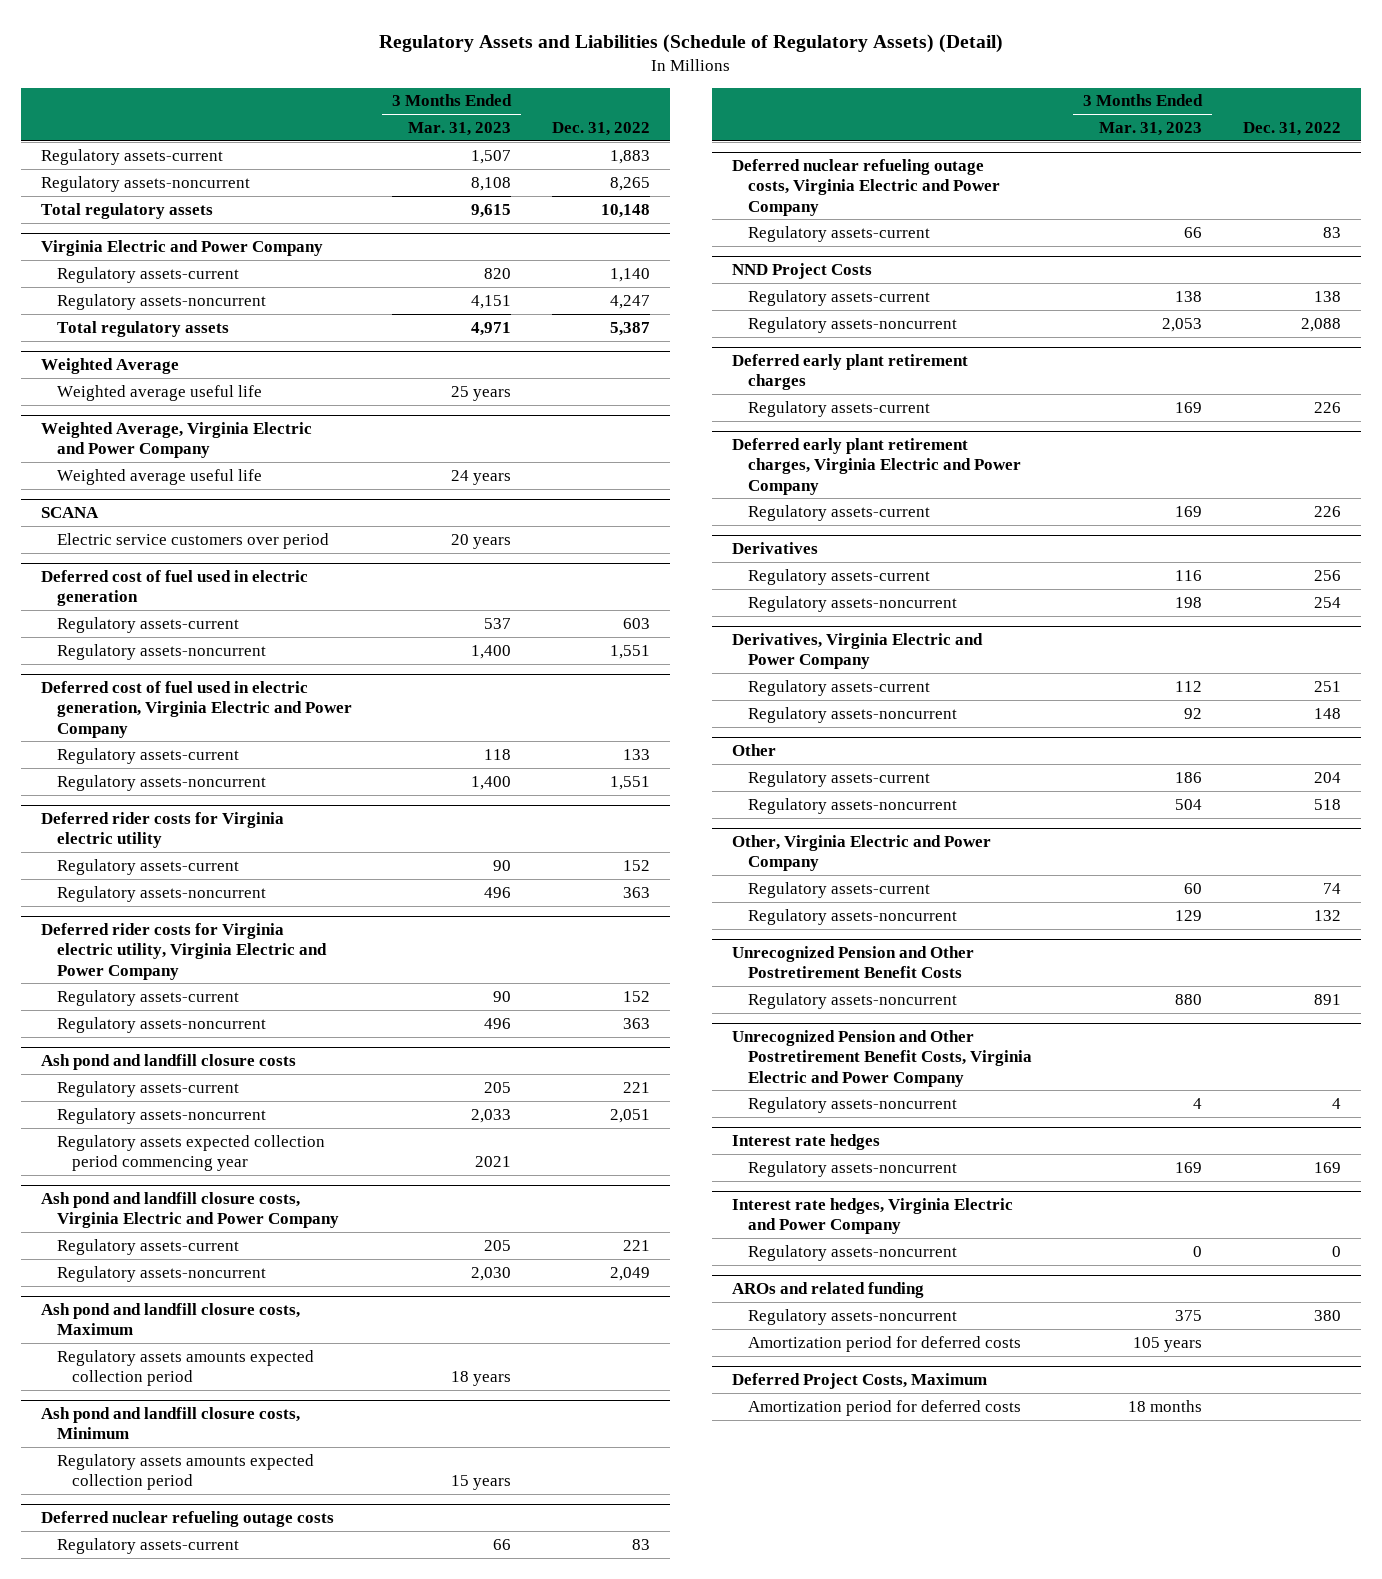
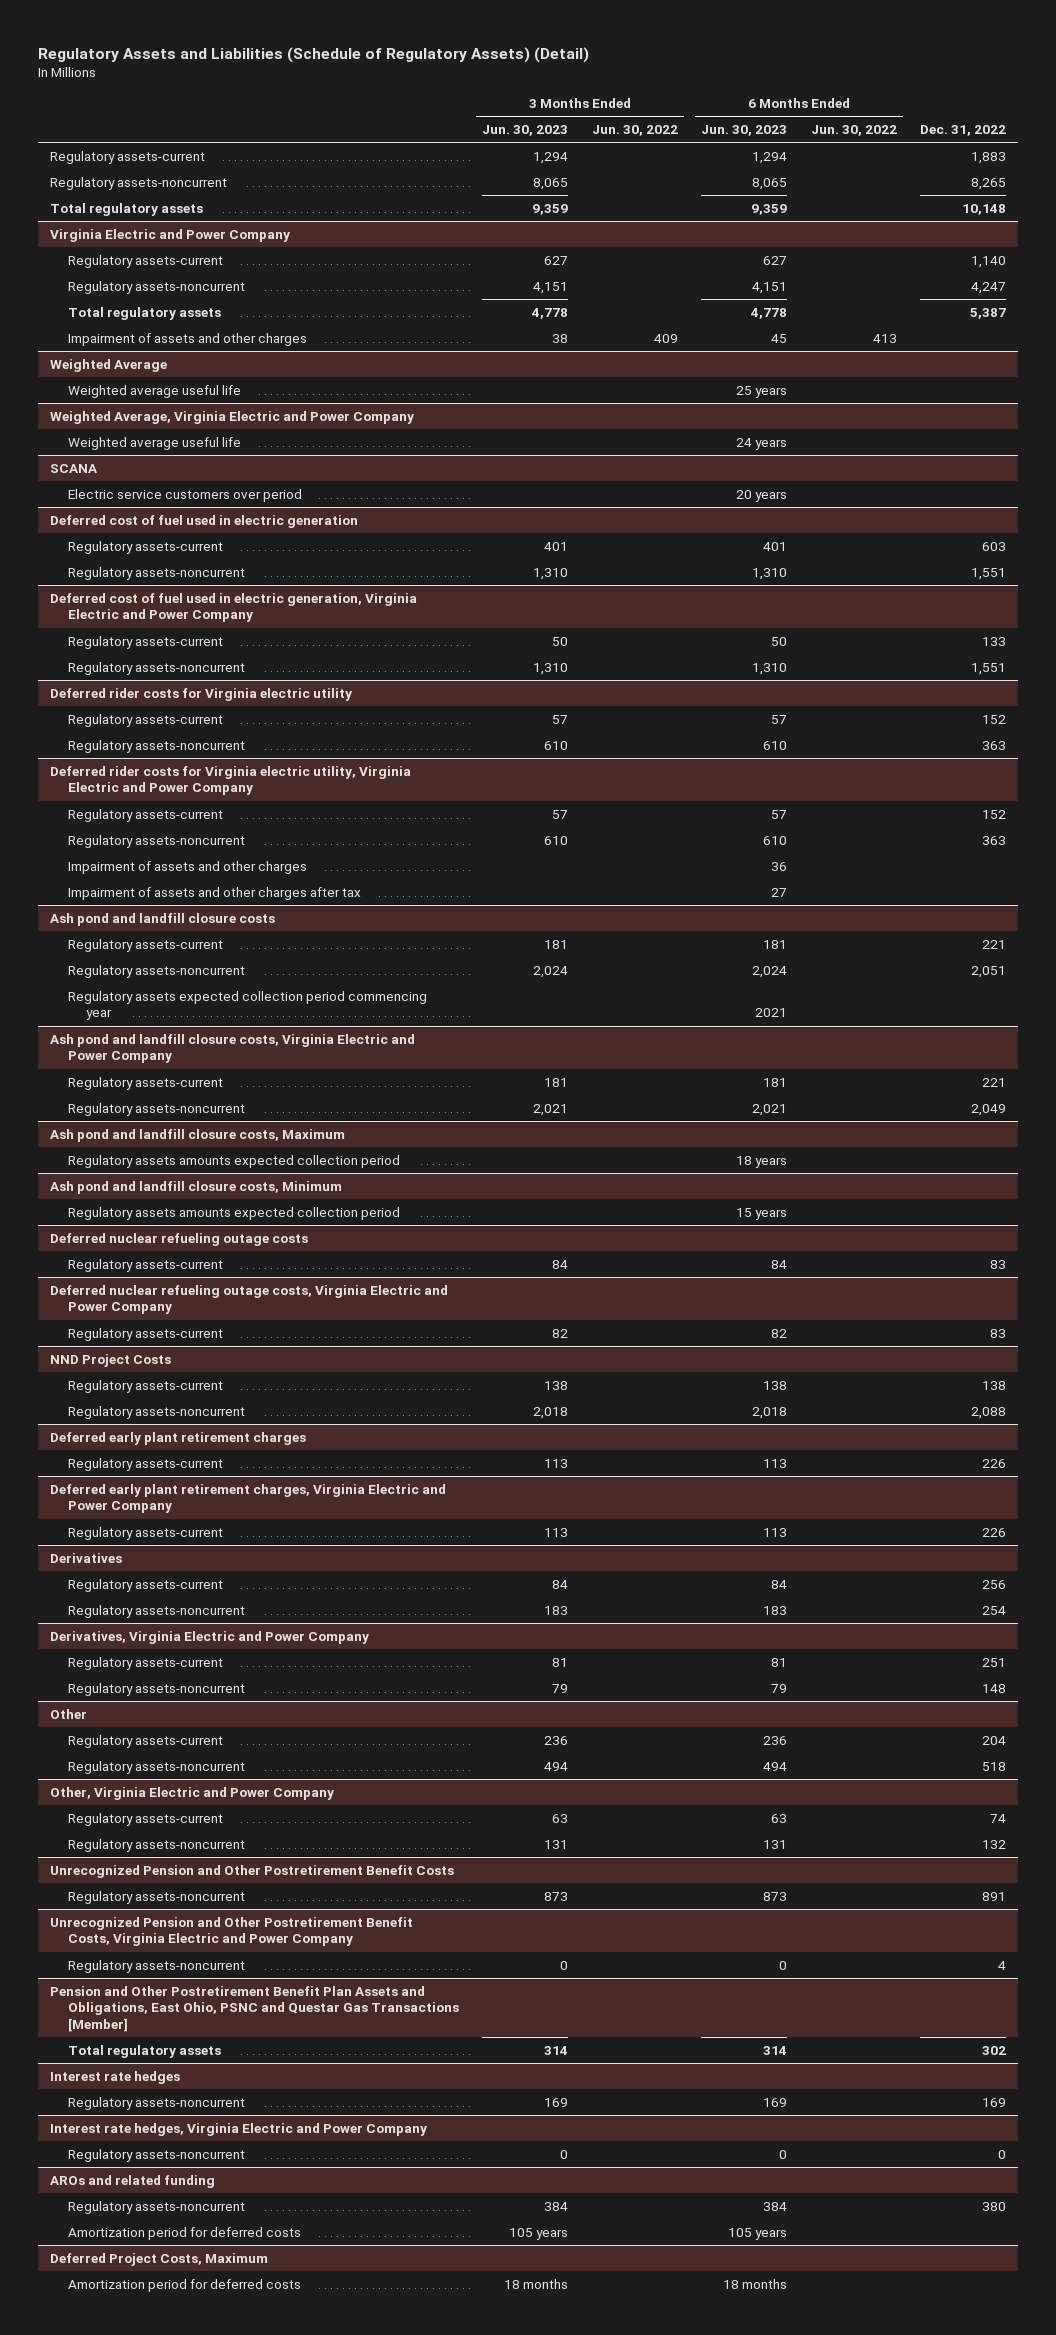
- | 3 Months Ended Mar. 31, 2023 | Dec. 31, 2022
+ | 3 Months Ended Jun. 30, 2023 | 3 Months Ended Jun. 30, 2022 | 6 Months Ended Jun. 30, 2023 | 6 Months Ended Jun. 30, 2022 | Dec. 31, 2022
@ Virginia Electric and Power Company
+ Impairment of assets and other charges | 38 | 409 | 45 | 413 |
@ Deferred rider costs for Virginia electric utility, Virginia Electric and Power Company
+ Impairment of assets and other charges | | | 36 | |
+ Impairment of assets and other charges after tax | | | 27 | |
+ Pension and Other Postretirement Benefit Plan Assets and Obligations, East Ohio, PSNC and Questar Gas Transactions [Member]
+ Total regulatory assets | 314 | | 314 | | 302

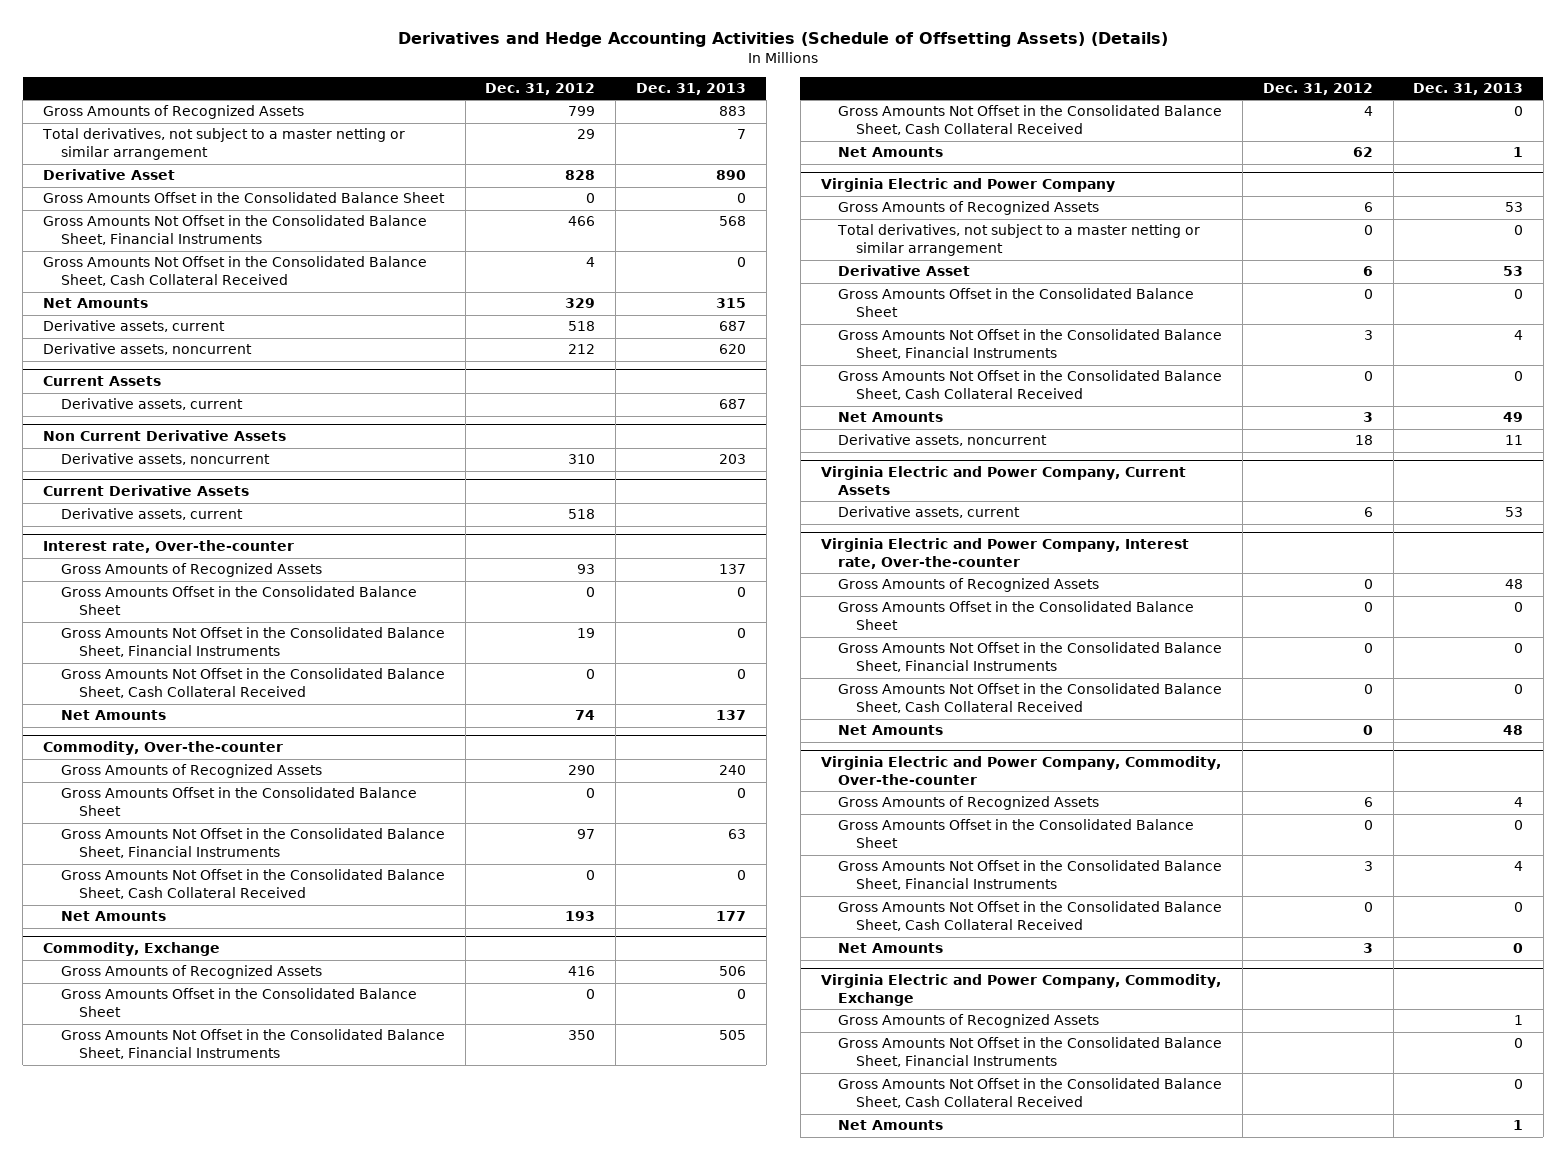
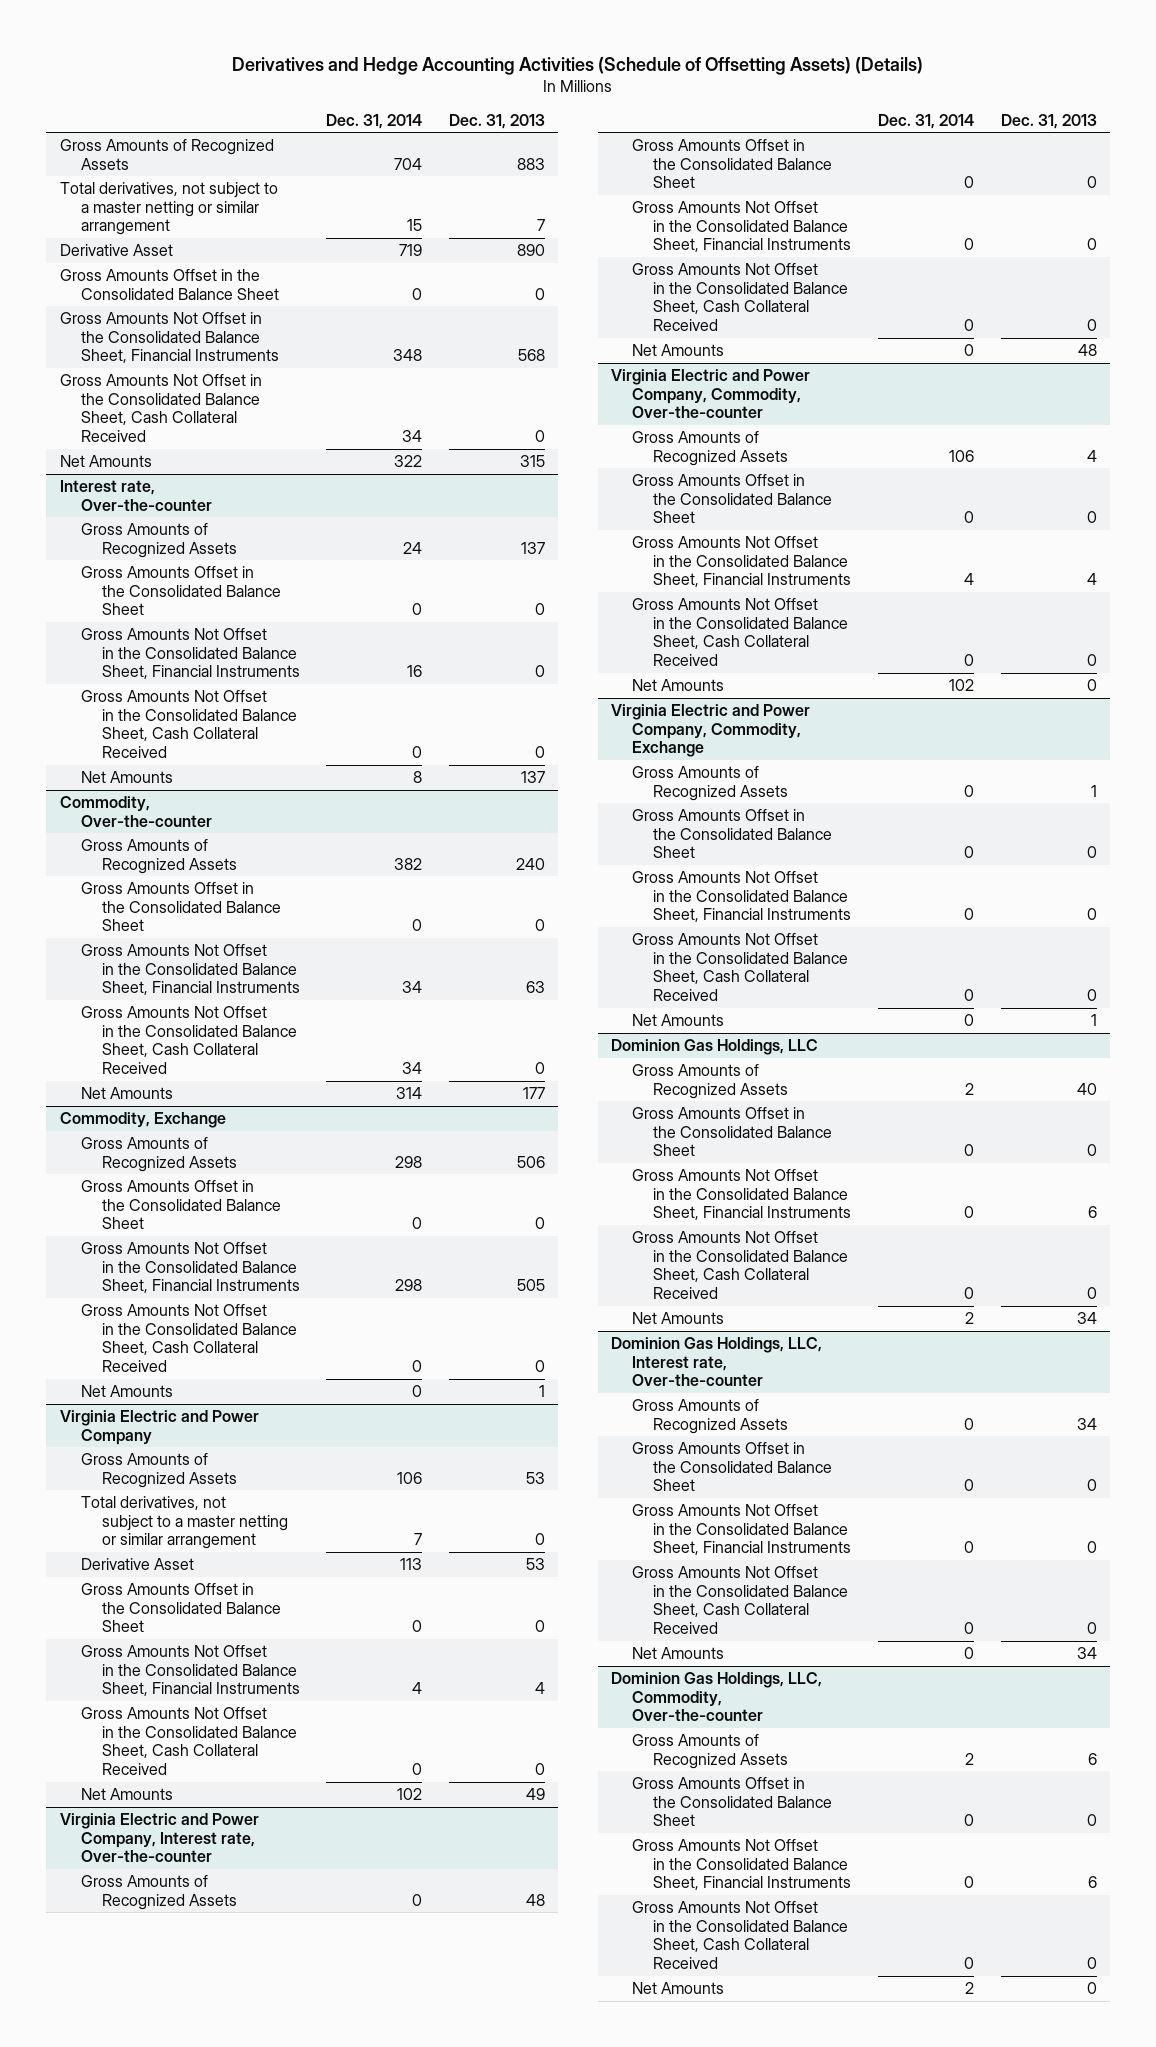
- | Dec. 31, 2012 | Dec. 31, 2013
+ | Dec. 31, 2014 | Dec. 31, 2013
- Derivative assets, current | 518 | 687
- Derivative assets, noncurrent | 212 | 620
- Current Assets
- Derivative assets, current | | 687
- Non Current Derivative Assets
- Derivative assets, noncurrent | 310 | 203
- Current Derivative Assets
- Derivative assets, current | 518 |
@ Virginia Electric and Power Company
- Derivative assets, noncurrent | 18 | 11
- Virginia Electric and Power Company, Current Assets
- Derivative assets, current | 6 | 53
@ Virginia Electric and Power Company, Commodity, Exchange
+ Gross Amounts Offset in the Consolidated Balance Sheet | 0 | 0
+ Dominion Gas Holdings, LLC
+ Gross Amounts of Recognized Assets | 2 | 40
+ Gross Amounts Offset in the Consolidated Balance Sheet | 0 | 0
+ Gross Amounts Not Offset in the Consolidated Balance Sheet, Financial Instruments | 0 | 6
+ Gross Amounts Not Offset in the Consolidated Balance Sheet, Cash Collateral Received | 0 | 0
+ Net Amounts | 2 | 34
+ Dominion Gas Holdings, LLC, Interest rate, Over-the-counter
+ Gross Amounts of Recognized Assets | 0 | 34
+ Gross Amounts Offset in the Consolidated Balance Sheet | 0 | 0
+ Gross Amounts Not Offset in the Consolidated Balance Sheet, Financial Instruments | 0 | 0
+ Gross Amounts Not Offset in the Consolidated Balance Sheet, Cash Collateral Received | 0 | 0
+ Net Amounts | 0 | 34
+ Dominion Gas Holdings, LLC, Commodity, Over-the-counter
+ Gross Amounts of Recognized Assets | 2 | 6
+ Gross Amounts Offset in the Consolidated Balance Sheet | 0 | 0
+ Gross Amounts Not Offset in the Consolidated Balance Sheet, Financial Instruments | 0 | 6
+ Gross Amounts Not Offset in the Consolidated Balance Sheet, Cash Collateral Received | 0 | 0
+ Net Amounts | 2 | 0

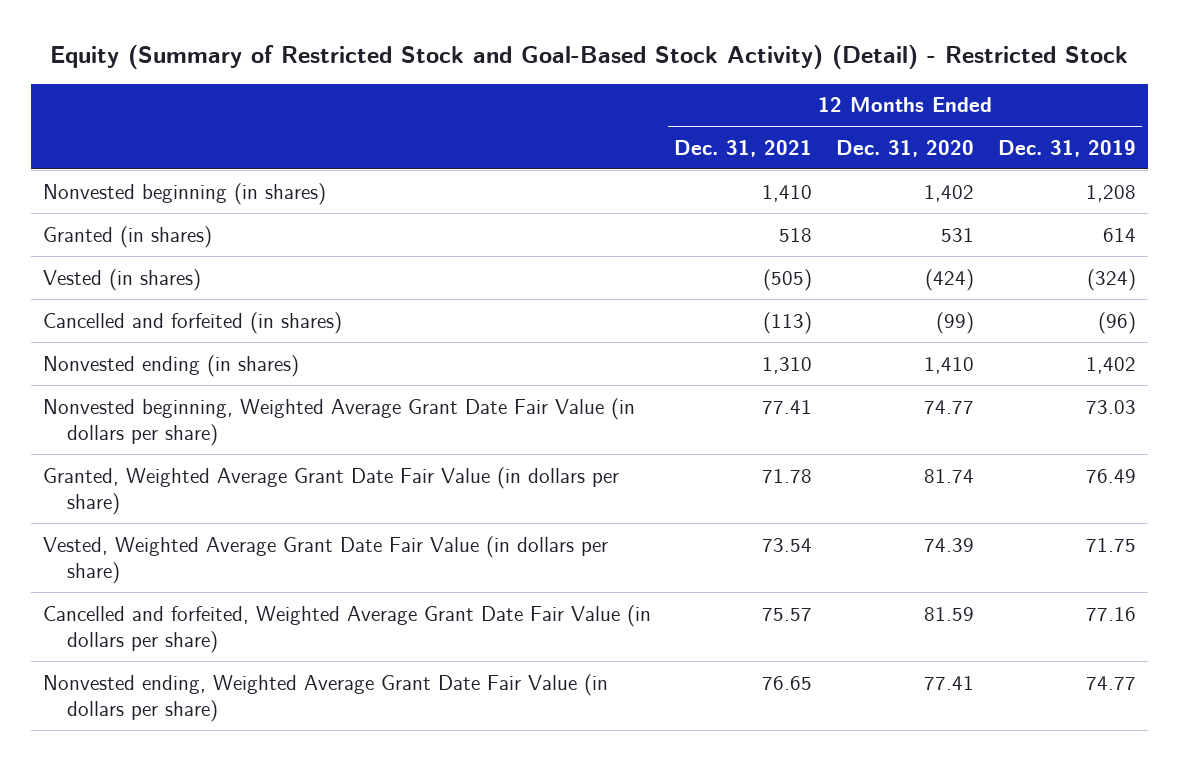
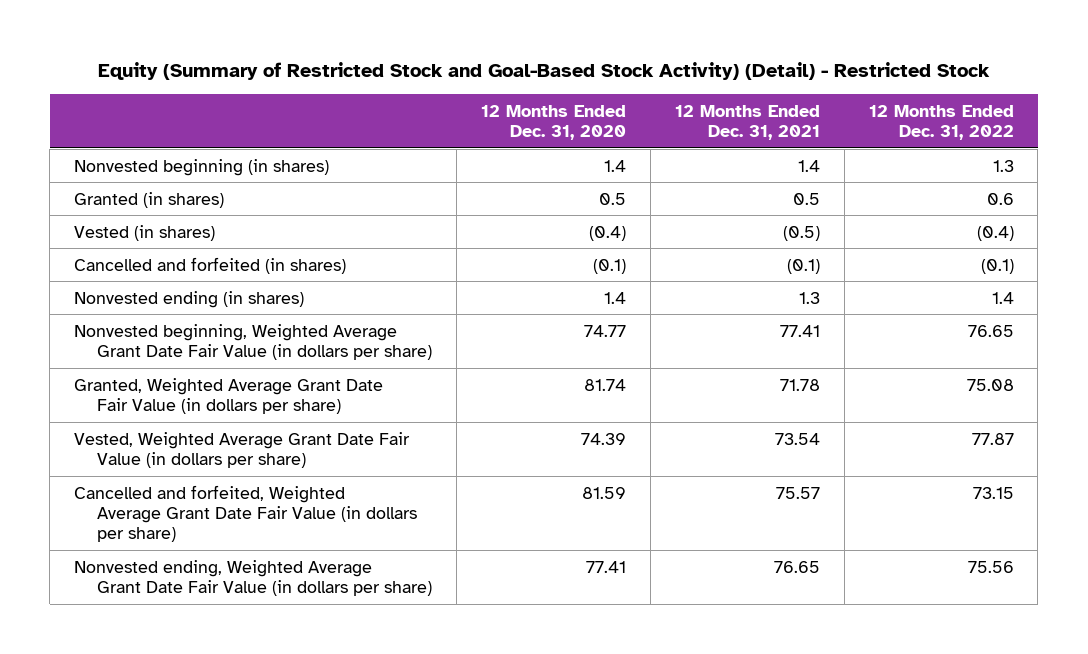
- | 12 Months Ended Dec. 31, 2021 | 12 Months Ended Dec. 31, 2020 | 12 Months Ended Dec. 31, 2019
+ | 12 Months Ended Dec. 31, 2020 | 12 Months Ended Dec. 31, 2021 | 12 Months Ended Dec. 31, 2022
- Nonvested beginning (in shares) | 1,410 | 1,402 | 1,208
- Granted (in shares) | 518 | 531 | 614
- Vested (in shares) | (505) | (424) | (324)
- Cancelled and forfeited (in shares) | (113) | (99) | (96)
- Nonvested ending (in shares) | 1,310 | 1,410 | 1,402
+ Nonvested beginning (in shares) | 1.4 | 1.4 | 1.3
+ Granted (in shares) | 0.5 | 0.5 | 0.6
+ Vested (in shares) | (0.4) | (0.5) | (0.4)
+ Cancelled and forfeited (in shares) | (0.1) | (0.1) | (0.1)
+ Nonvested ending (in shares) | 1.4 | 1.3 | 1.4

